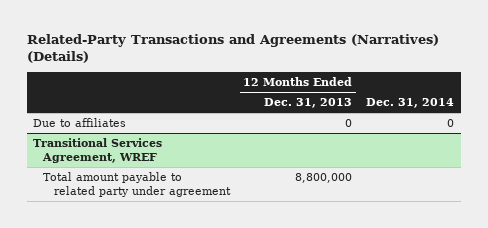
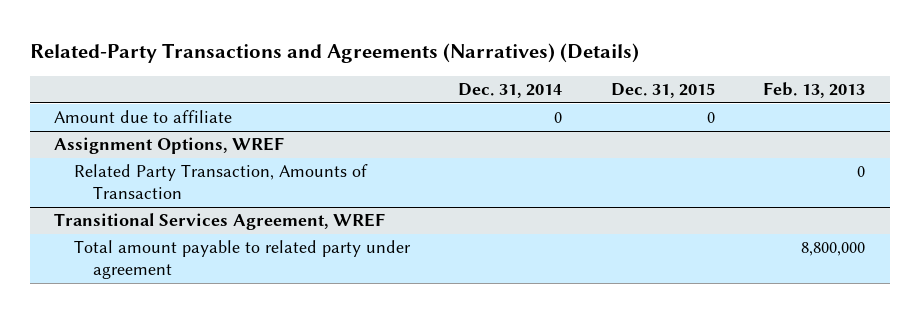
- | 12 Months Ended Dec. 31, 2013 | Dec. 31, 2014
+ | Dec. 31, 2014 | Dec. 31, 2015 | Feb. 13, 2013
- Due to affiliates | 0 | 0
+ Amount due to affiliate | 0 | 0 |
+ Assignment Options, WREF
+ Related Party Transaction, Amounts of Transaction | | | 0

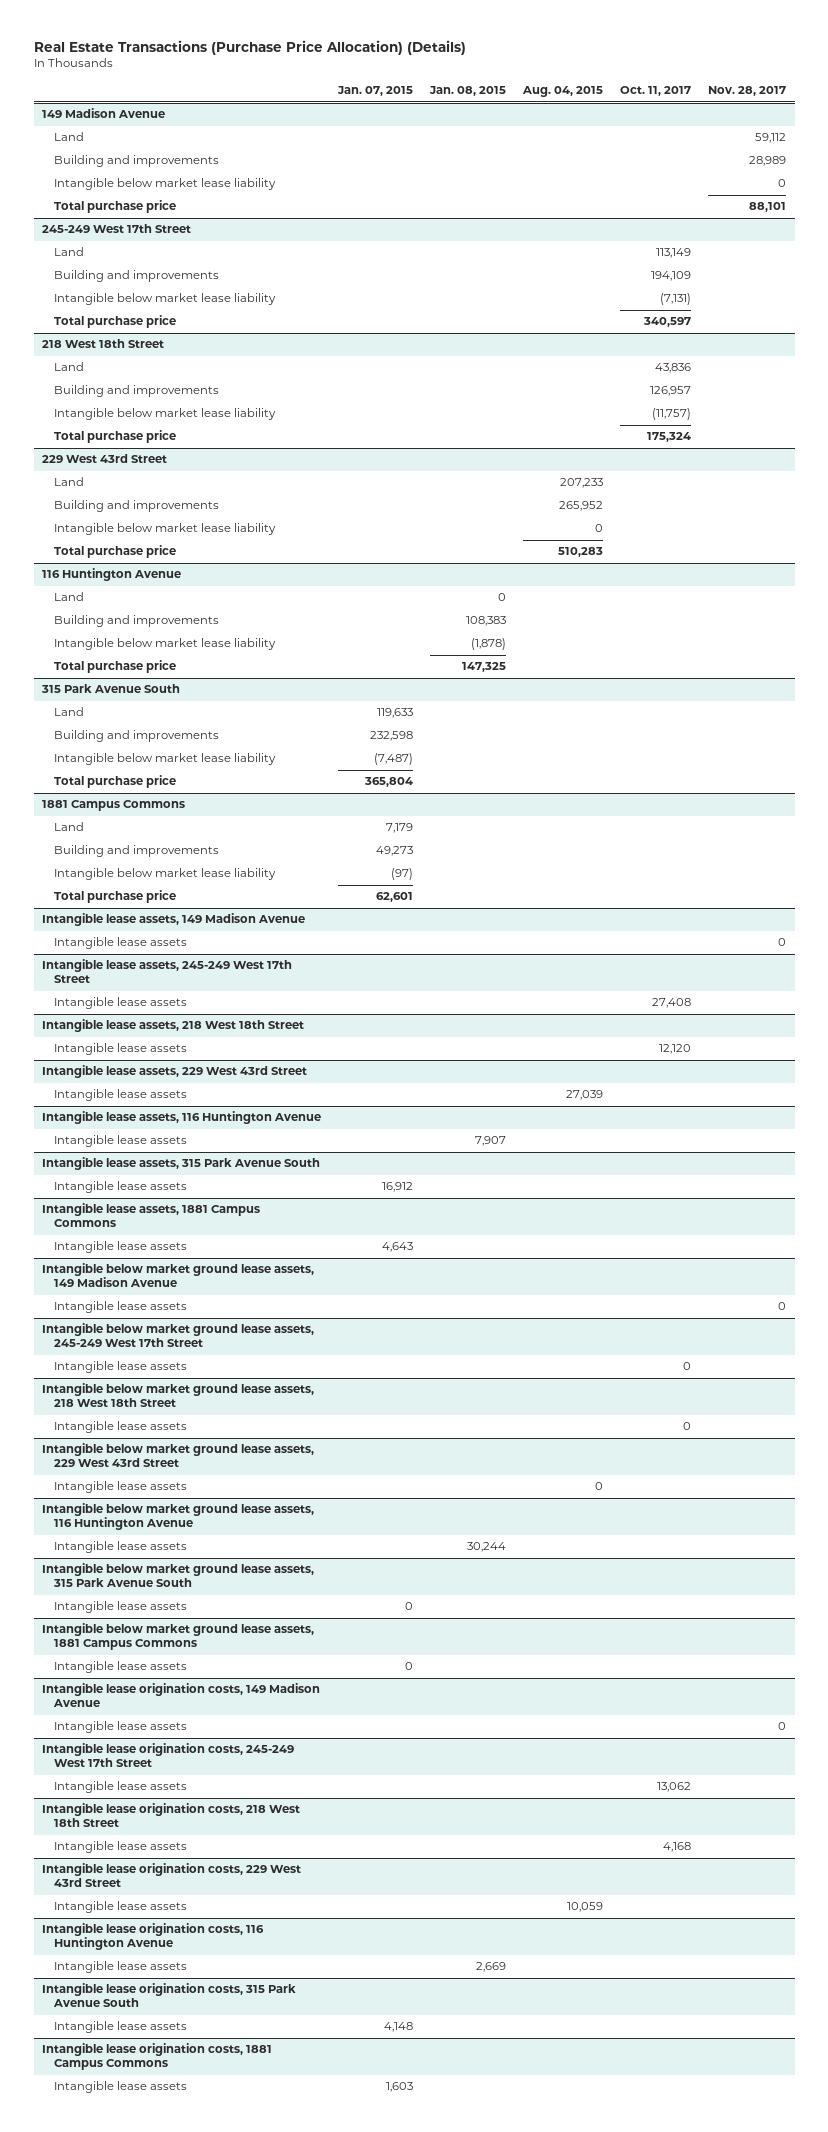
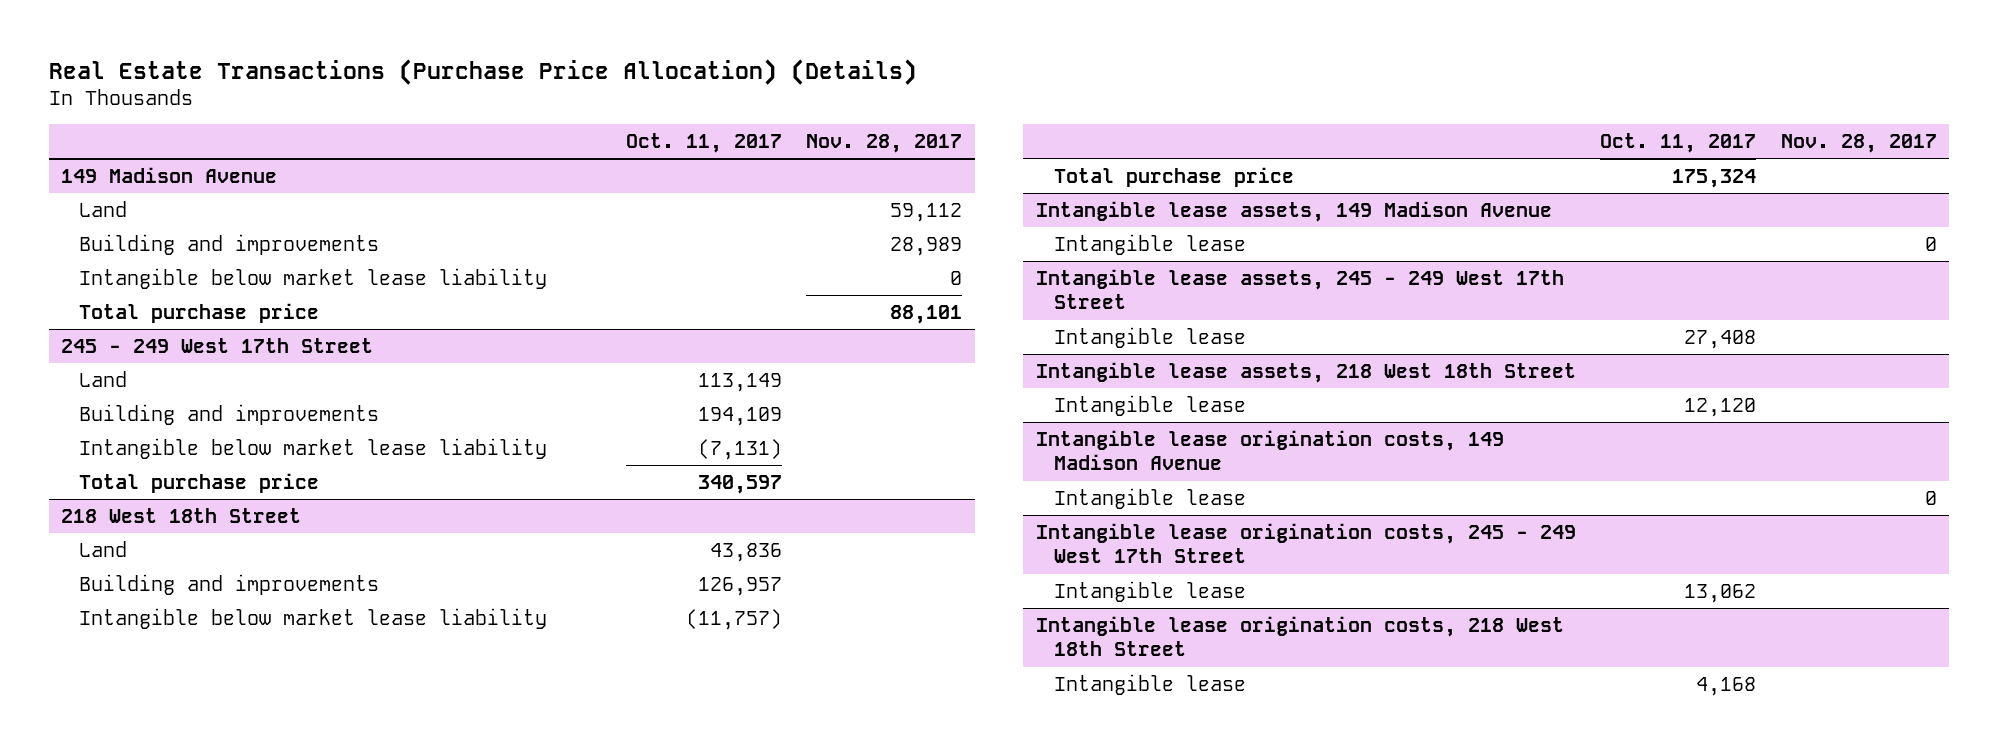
- | Jan. 07, 2015 | Jan. 08, 2015 | Aug. 04, 2015 | Oct. 11, 2017 | Nov. 28, 2017
+ | Oct. 11, 2017 | Nov. 28, 2017
- 245-249 West 17th Street
+ 245 - 249 West 17th Street
- 229 West 43rd Street
- Land | | | 207,233 | |
- Building and improvements | | | 265,952 | |
- Intangible below market lease liability | | | 0 | |
- Total purchase price | | | 510,283 | |
- 116 Huntington Avenue
- Land | | 0 | | |
- Building and improvements | | 108,383 | | |
- Intangible below market lease liability | | (1,878) | | |
- Total purchase price | | 147,325 | | |
- 315 Park Avenue South
- Land | 119,633 | | | |
- Building and improvements | 232,598 | | | |
- Intangible below market lease liability | (7,487) | | | |
- Total purchase price | 365,804 | | | |
- 1881 Campus Commons
- Land | 7,179 | | | |
- Building and improvements | 49,273 | | | |
- Intangible below market lease liability | (97) | | | |
- Total purchase price | 62,601 | | | |
@ Intangible lease assets, 149 Madison Avenue
- Intangible lease assets | | | | | 0
- Intangible lease assets, 245-249 West 17th Street
- Intangible lease assets | | | | 27,408 |
@ Intangible lease assets, 149 Madison Avenue
+ Intangible lease | | 0
+ Intangible lease assets, 245 - 249 West 17th Street
+ Intangible lease | 27,408 |
@ Intangible lease assets, 218 West 18th Street
- Intangible lease assets | | | | 12,120 |
- Intangible lease assets, 229 West 43rd Street
- Intangible lease assets | | | 27,039 | |
- Intangible lease assets, 116 Huntington Avenue
- Intangible lease assets | | 7,907 | | |
- Intangible lease assets, 315 Park Avenue South
- Intangible lease assets | 16,912 | | | |
- Intangible lease assets, 1881 Campus Commons
- Intangible lease assets | 4,643 | | | |
- Intangible below market ground lease assets, 149 Madison Avenue
- Intangible lease assets | | | | | 0
- Intangible below market ground lease assets, 245-249 West 17th Street
- Intangible lease assets | | | | 0 |
- Intangible below market ground lease assets, 218 West 18th Street
- Intangible lease assets | | | | 0 |
- Intangible below market ground lease assets, 229 West 43rd Street
- Intangible lease assets | | | 0 | |
- Intangible below market ground lease assets, 116 Huntington Avenue
- Intangible lease assets | | 30,244 | | |
- Intangible below market ground lease assets, 315 Park Avenue South
- Intangible lease assets | 0 | | | |
- Intangible below market ground lease assets, 1881 Campus Commons
- Intangible lease assets | 0 | | | |
@ Intangible lease assets, 218 West 18th Street
+ Intangible lease | 12,120 |
@ Intangible lease origination costs, 149 Madison Avenue
- Intangible lease assets | | | | | 0
- Intangible lease origination costs, 245-249 West 17th Street
- Intangible lease assets | | | | 13,062 |
@ Intangible lease origination costs, 149 Madison Avenue
+ Intangible lease | | 0
+ Intangible lease origination costs, 245 - 249 West 17th Street
+ Intangible lease | 13,062 |
@ Intangible lease origination costs, 218 West 18th Street
- Intangible lease assets | | | | 4,168 |
- Intangible lease origination costs, 229 West 43rd Street
- Intangible lease assets | | | 10,059 | |
- Intangible lease origination costs, 116 Huntington Avenue
- Intangible lease assets | | 2,669 | | |
- Intangible lease origination costs, 315 Park Avenue South
- Intangible lease assets | 4,148 | | | |
- Intangible lease origination costs, 1881 Campus Commons
- Intangible lease assets | 1,603 | | | |
@ Intangible lease origination costs, 218 West 18th Street
+ Intangible lease | 4,168 |

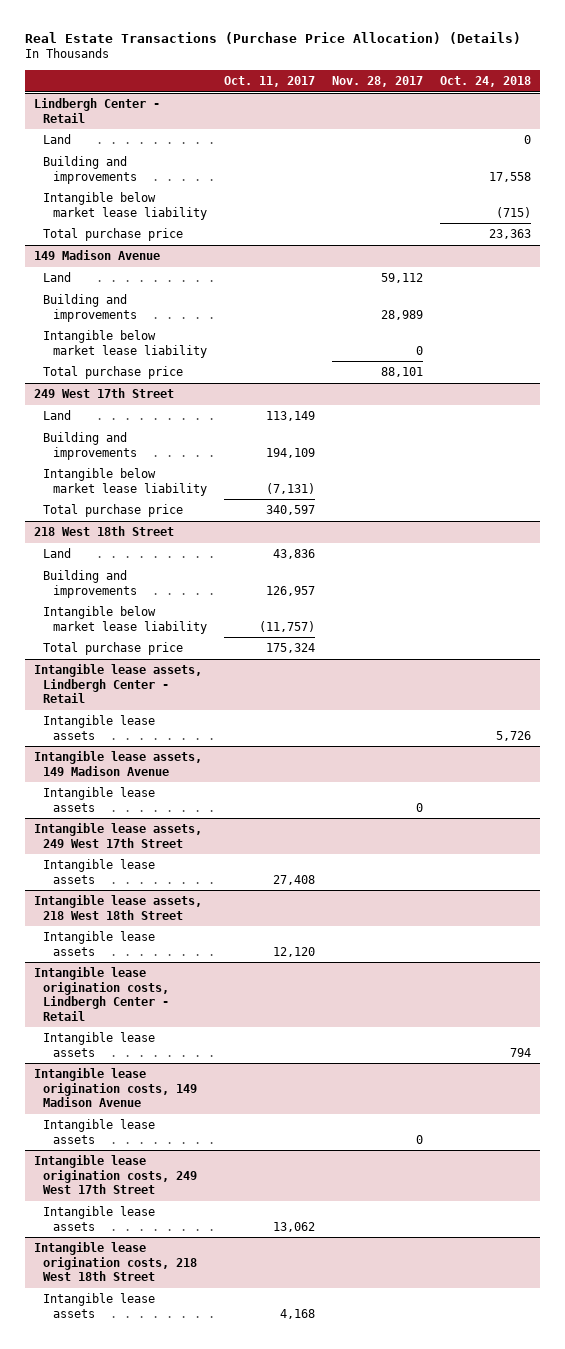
- | Oct. 11, 2017 | Nov. 28, 2017
+ | Oct. 11, 2017 | Nov. 28, 2017 | Oct. 24, 2018
+ Lindbergh Center - Retail
+ Land | | | 0
+ Building and improvements | | | 17,558
+ Intangible below market lease liability | | | (715)
+ Total purchase price | | | 23,363
- 245 - 249 West 17th Street
+ 249 West 17th Street
+ Intangible lease assets, Lindbergh Center - Retail
+ Intangible lease assets | | | 5,726
@ Intangible lease assets, 149 Madison Avenue
- Intangible lease | | 0
- Intangible lease assets, 245 - 249 West 17th Street
- Intangible lease | 27,408 |
@ Intangible lease assets, 149 Madison Avenue
+ Intangible lease assets | | 0 |
+ Intangible lease assets, 249 West 17th Street
+ Intangible lease assets | 27,408 | |
@ Intangible lease assets, 218 West 18th Street
- Intangible lease | 12,120 |
+ Intangible lease assets | 12,120 | |
+ Intangible lease origination costs, Lindbergh Center - Retail
+ Intangible lease assets | | | 794
@ Intangible lease origination costs, 149 Madison Avenue
- Intangible lease | | 0
- Intangible lease origination costs, 245 - 249 West 17th Street
- Intangible lease | 13,062 |
@ Intangible lease origination costs, 149 Madison Avenue
+ Intangible lease assets | | 0 |
+ Intangible lease origination costs, 249 West 17th Street
+ Intangible lease assets | 13,062 | |
@ Intangible lease origination costs, 218 West 18th Street
- Intangible lease | 4,168 |
+ Intangible lease assets | 4,168 | |

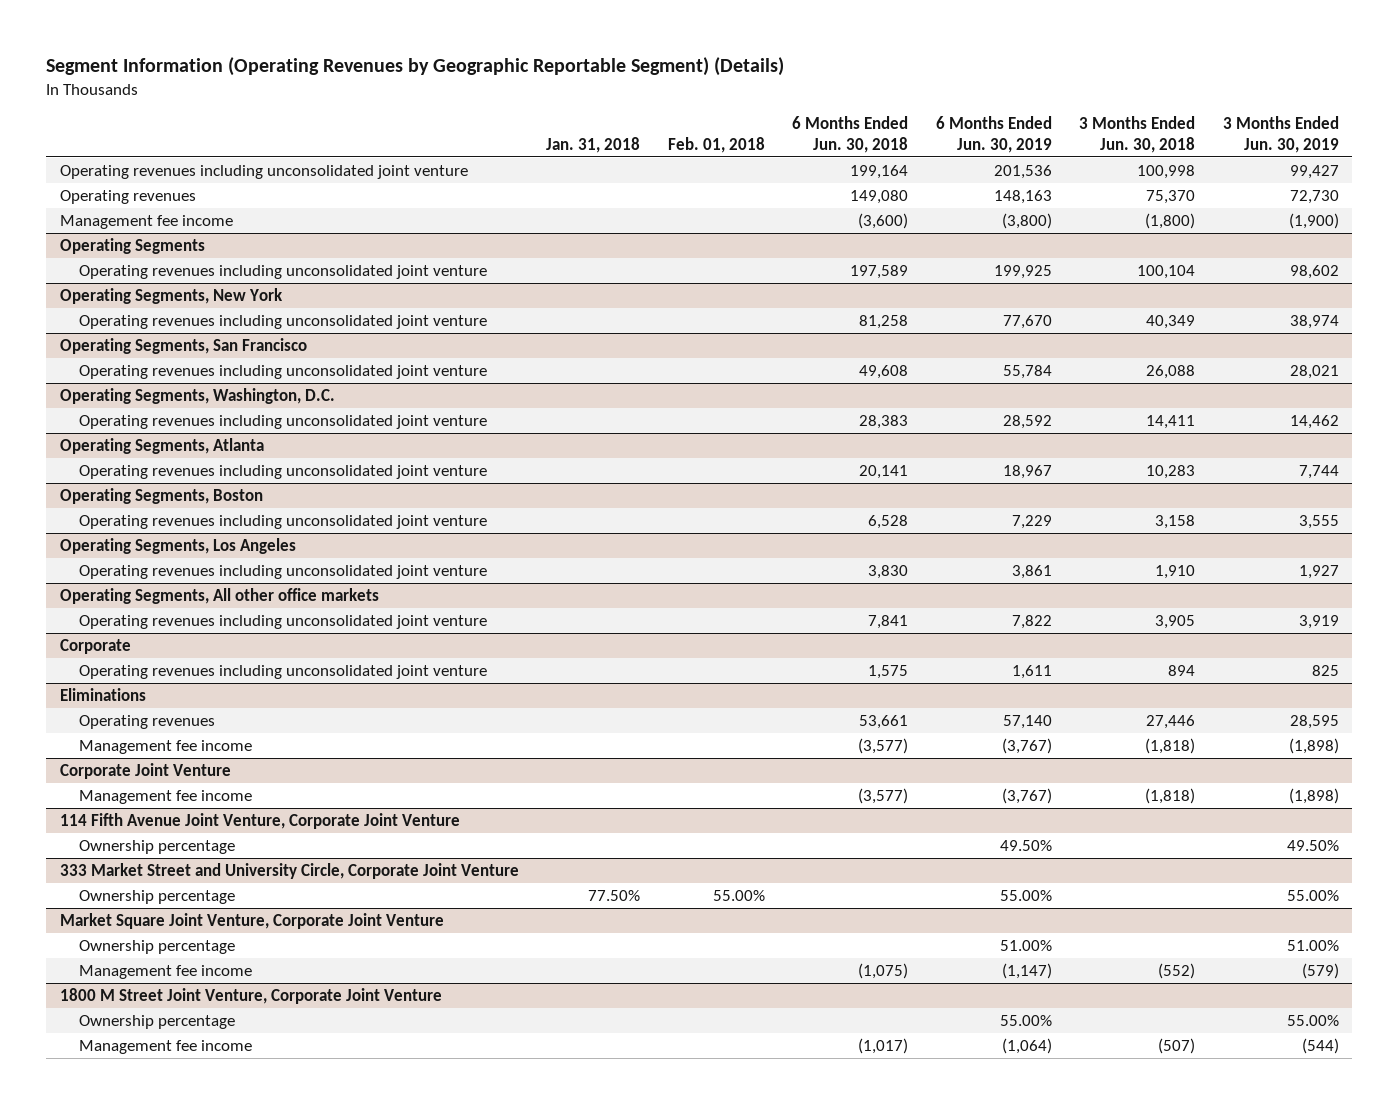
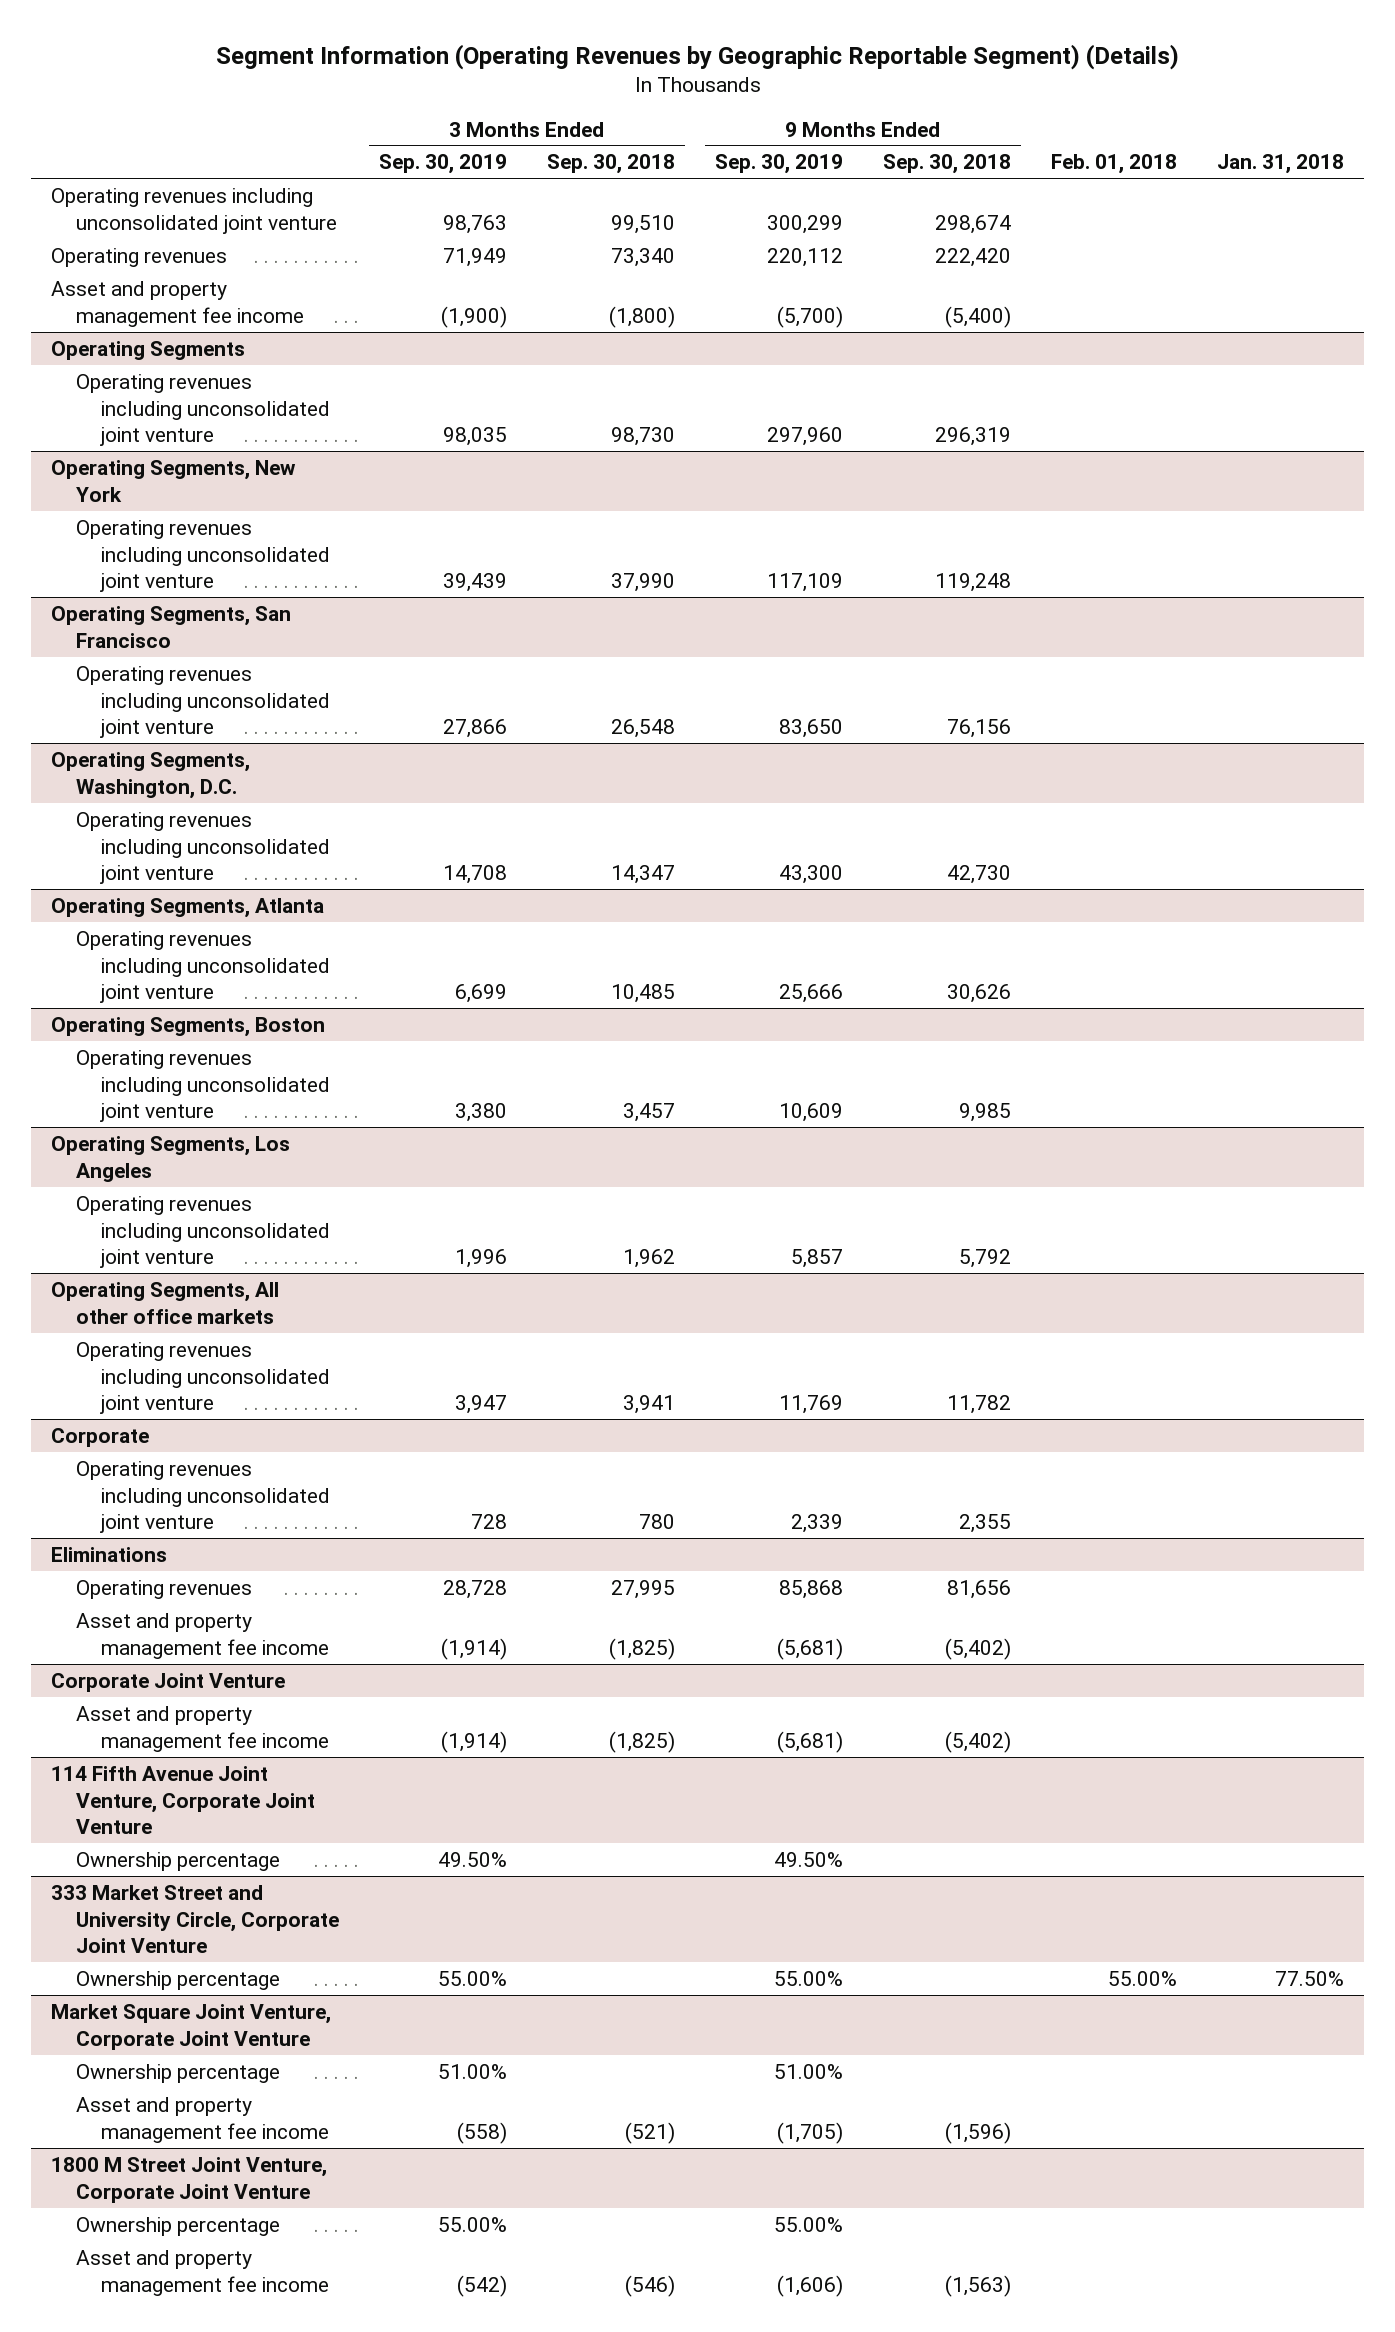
- | Jan. 31, 2018 | Feb. 01, 2018 | 6 Months Ended Jun. 30, 2018 | 6 Months Ended Jun. 30, 2019 | 3 Months Ended Jun. 30, 2018 | 3 Months Ended Jun. 30, 2019
+ | 3 Months Ended Sep. 30, 2019 | 3 Months Ended Sep. 30, 2018 | 9 Months Ended Sep. 30, 2019 | 9 Months Ended Sep. 30, 2018 | Feb. 01, 2018 | Jan. 31, 2018
- Management fee income | | | (3,600) | (3,800) | (1,800) | (1,900)
+ Asset and property management fee income | (1,900) | (1,800) | (5,700) | (5,400) | |
@ Eliminations
- Management fee income | | | (3,577) | (3,767) | (1,818) | (1,898)
+ Asset and property management fee income | (1,914) | (1,825) | (5,681) | (5,402) | |
@ Corporate Joint Venture
- Management fee income | | | (3,577) | (3,767) | (1,818) | (1,898)
+ Asset and property management fee income | (1,914) | (1,825) | (5,681) | (5,402) | |
@ Market Square Joint Venture, Corporate Joint Venture
- Management fee income | | | (1,075) | (1,147) | (552) | (579)
+ Asset and property management fee income | (558) | (521) | (1,705) | (1,596) | |
@ 1800 M Street Joint Venture, Corporate Joint Venture
- Management fee income | | | (1,017) | (1,064) | (507) | (544)
+ Asset and property management fee income | (542) | (546) | (1,606) | (1,563) | |

